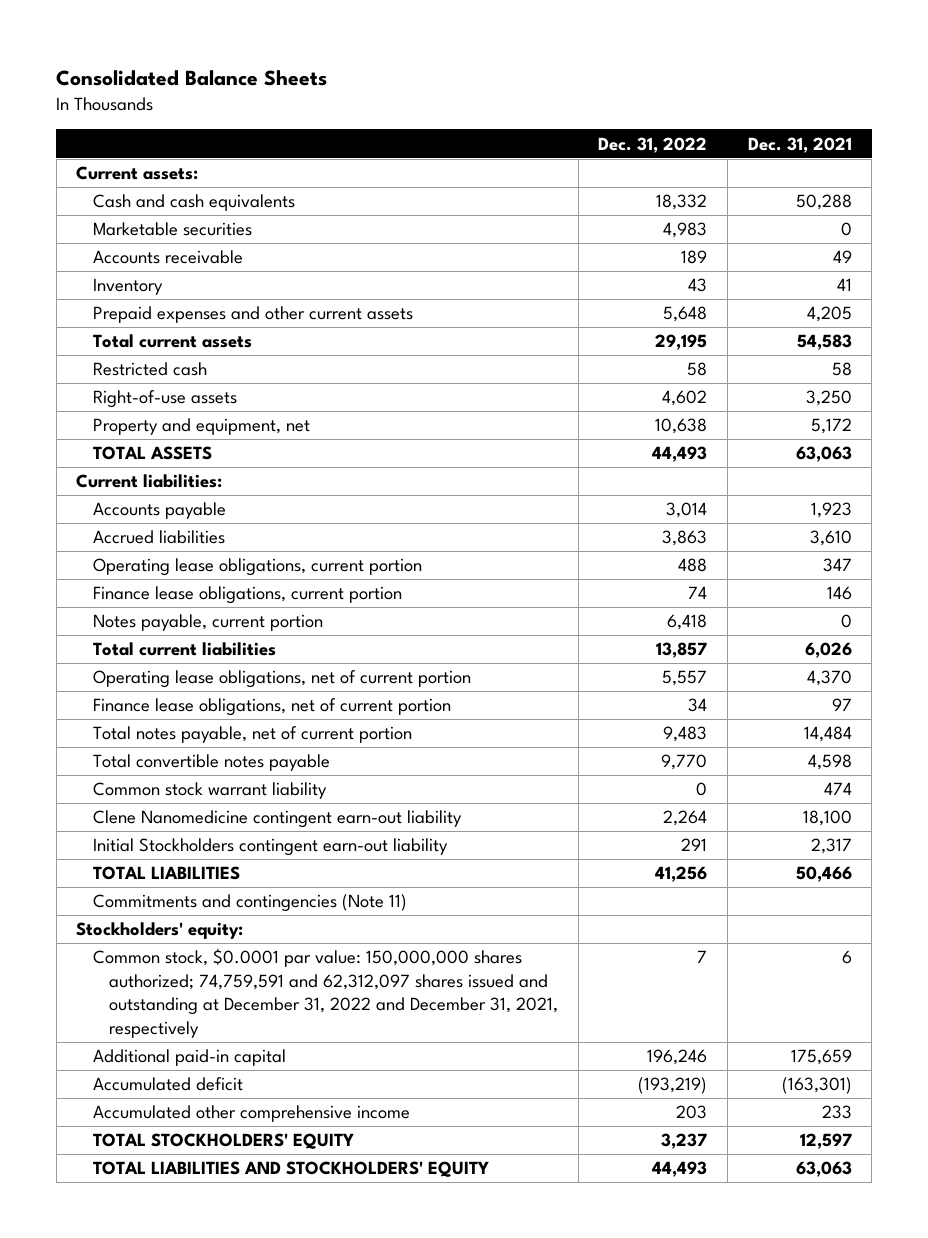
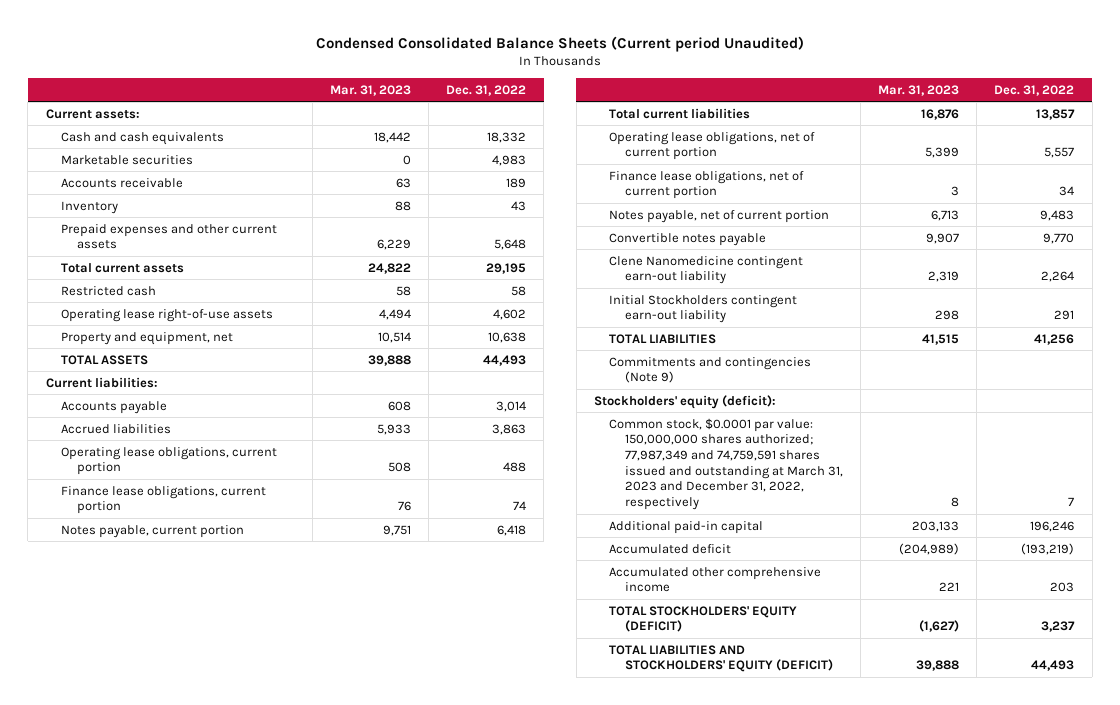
- Consolidated Balance Sheets
+ Condensed Consolidated Balance Sheets (Current period Unaudited)
- | Dec. 31, 2022 | Dec. 31, 2021
+ | Mar. 31, 2023 | Dec. 31, 2022
- Right-of-use assets | 4,602 | 3,250
+ Operating lease right-of-use assets | 4,494 | 4,602
- Total notes payable, net of current portion | 9,483 | 14,484
- Total convertible notes payable | 9,770 | 4,598
- Common stock warrant liability | 0 | 474
+ Notes payable, net of current portion | 6,713 | 9,483
+ Convertible notes payable | 9,907 | 9,770
- Commitments and contingencies (Note 11)
- Stockholders' equity:
- Common stock, $0.0001 par value: 150,000,000 shares authorized; 74,759,591 and 62,312,097 shares issued and outstanding at December 31, 2022 and December 31, 2021, respectively | 7 | 6
+ Commitments and contingencies (Note 9)
+ Stockholders' equity (deficit):
+ Common stock, $0.0001 par value: 150,000,000 shares authorized; 77,987,349 and 74,759,591 shares issued and outstanding at March 31, 2023 and December 31, 2022, respectively | 8 | 7
- TOTAL STOCKHOLDERS' EQUITY | 3,237 | 12,597
- TOTAL LIABILITIES AND STOCKHOLDERS' EQUITY | 44,493 | 63,063
+ TOTAL STOCKHOLDERS' EQUITY (DEFICIT) | (1,627) | 3,237
+ TOTAL LIABILITIES AND STOCKHOLDERS' EQUITY (DEFICIT) | 39,888 | 44,493

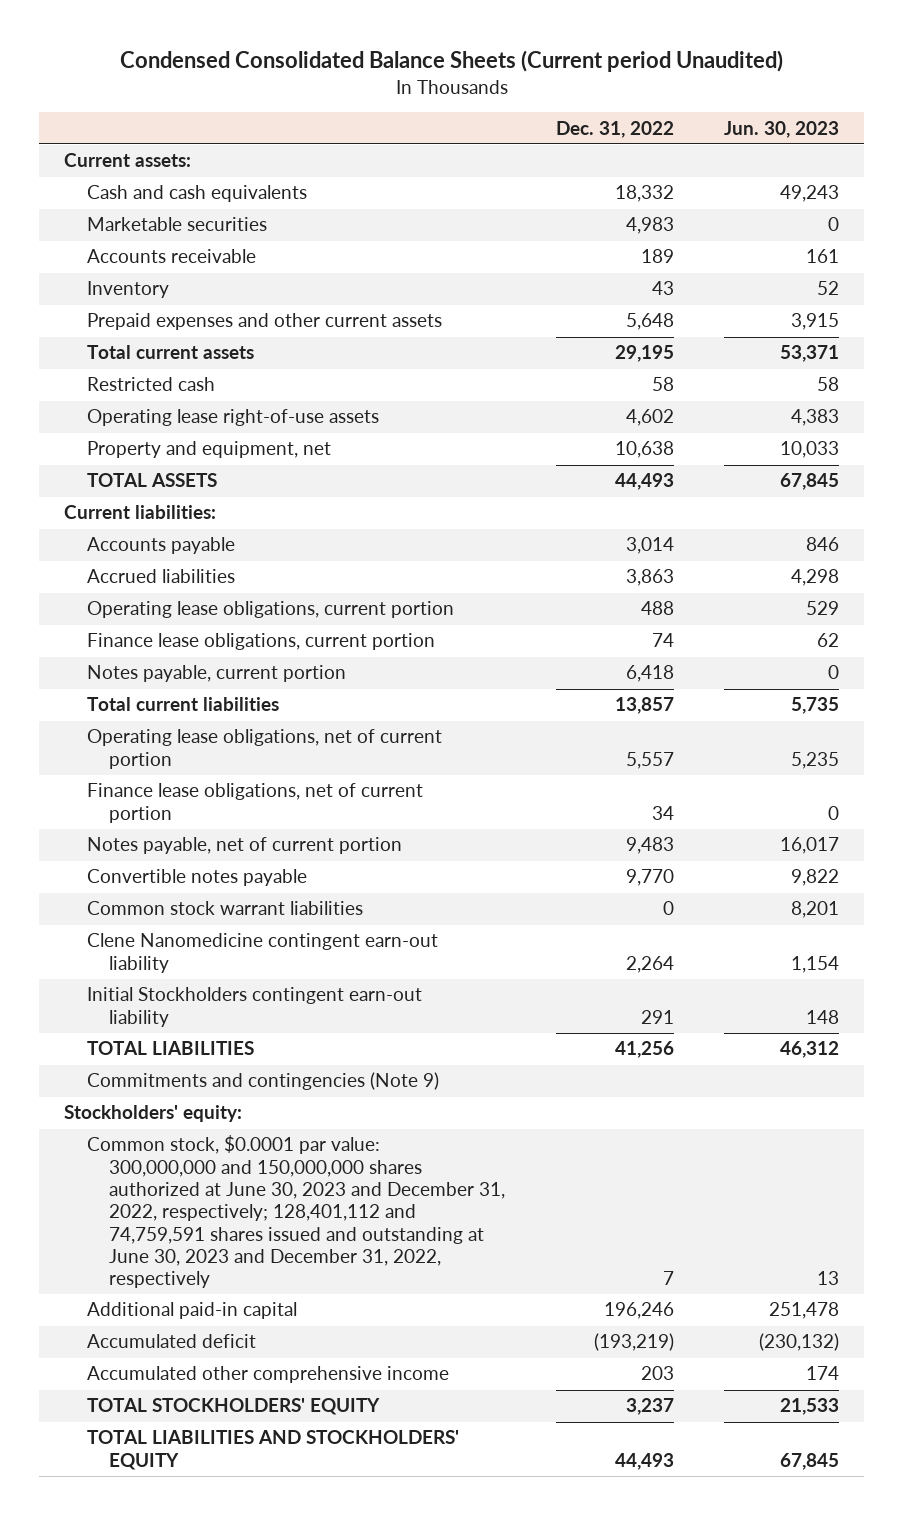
- | Mar. 31, 2023 | Dec. 31, 2022
+ | Dec. 31, 2022 | Jun. 30, 2023
+ Common stock warrant liabilities | 0 | 8,201
- Stockholders' equity (deficit):
- Common stock, $0.0001 par value: 150,000,000 shares authorized; 77,987,349 and 74,759,591 shares issued and outstanding at March 31, 2023 and December 31, 2022, respectively | 8 | 7
+ Stockholders' equity:
+ Common stock, $0.0001 par value: 300,000,000 and 150,000,000 shares authorized at June 30, 2023 and December 31, 2022, respectively; 128,401,112 and 74,759,591 shares issued and outstanding at June 30, 2023 and December 31, 2022, respectively | 7 | 13
- TOTAL STOCKHOLDERS' EQUITY (DEFICIT) | (1,627) | 3,237
- TOTAL LIABILITIES AND STOCKHOLDERS' EQUITY (DEFICIT) | 39,888 | 44,493
+ TOTAL STOCKHOLDERS' EQUITY | 3,237 | 21,533
+ TOTAL LIABILITIES AND STOCKHOLDERS' EQUITY | 44,493 | 67,845

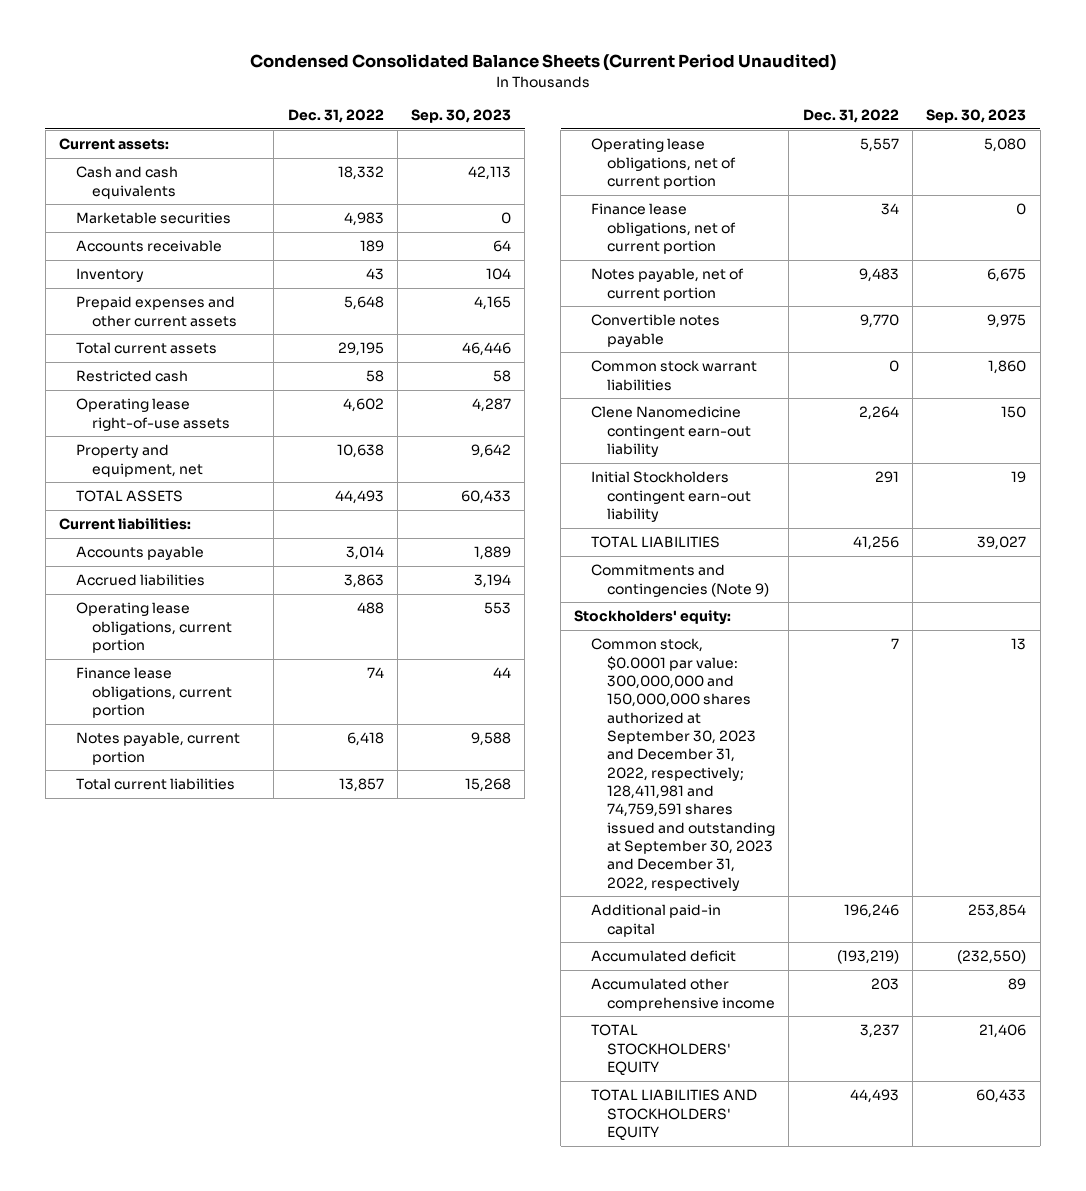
- Condensed Consolidated Balance Sheets (Current period Unaudited)
+ Condensed Consolidated Balance Sheets (Current Period Unaudited)
- | Dec. 31, 2022 | Jun. 30, 2023
+ | Dec. 31, 2022 | Sep. 30, 2023
- Common stock, $0.0001 par value: 300,000,000 and 150,000,000 shares authorized at June 30, 2023 and December 31, 2022, respectively; 128,401,112 and 74,759,591 shares issued and outstanding at June 30, 2023 and December 31, 2022, respectively | 7 | 13
+ Common stock, $0.0001 par value: 300,000,000 and 150,000,000 shares authorized at September 30, 2023 and December 31, 2022, respectively; 128,411,981 and 74,759,591 shares issued and outstanding at September 30, 2023 and December 31, 2022, respectively | 7 | 13

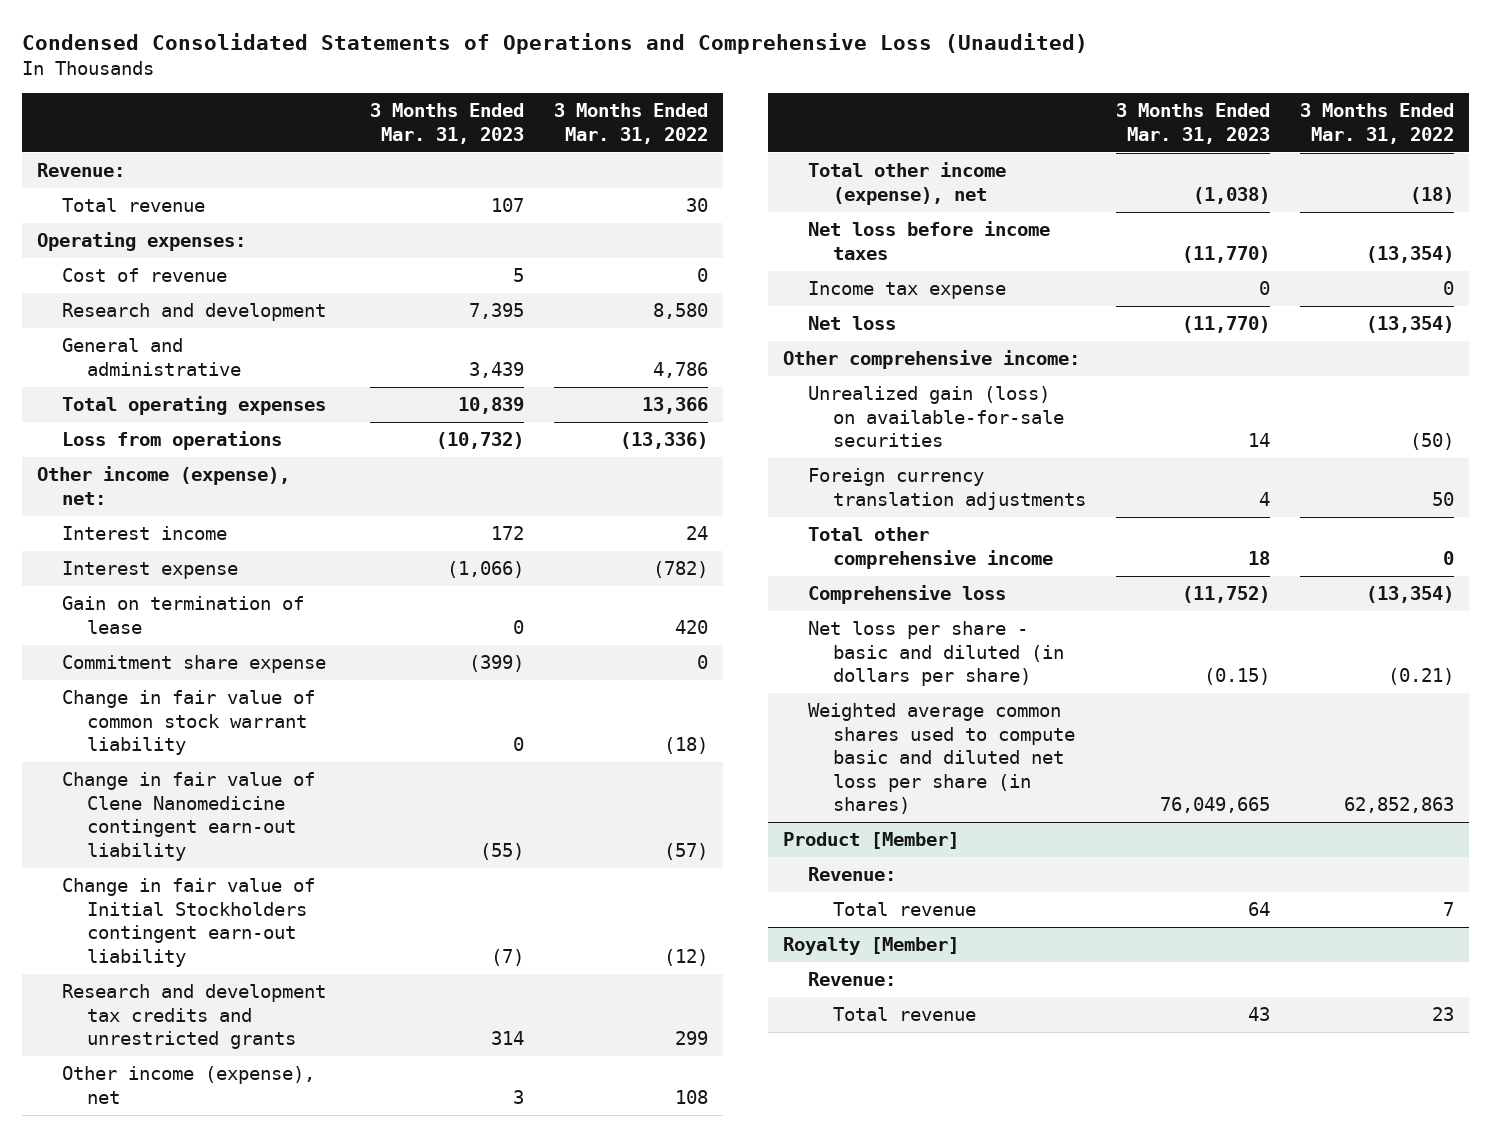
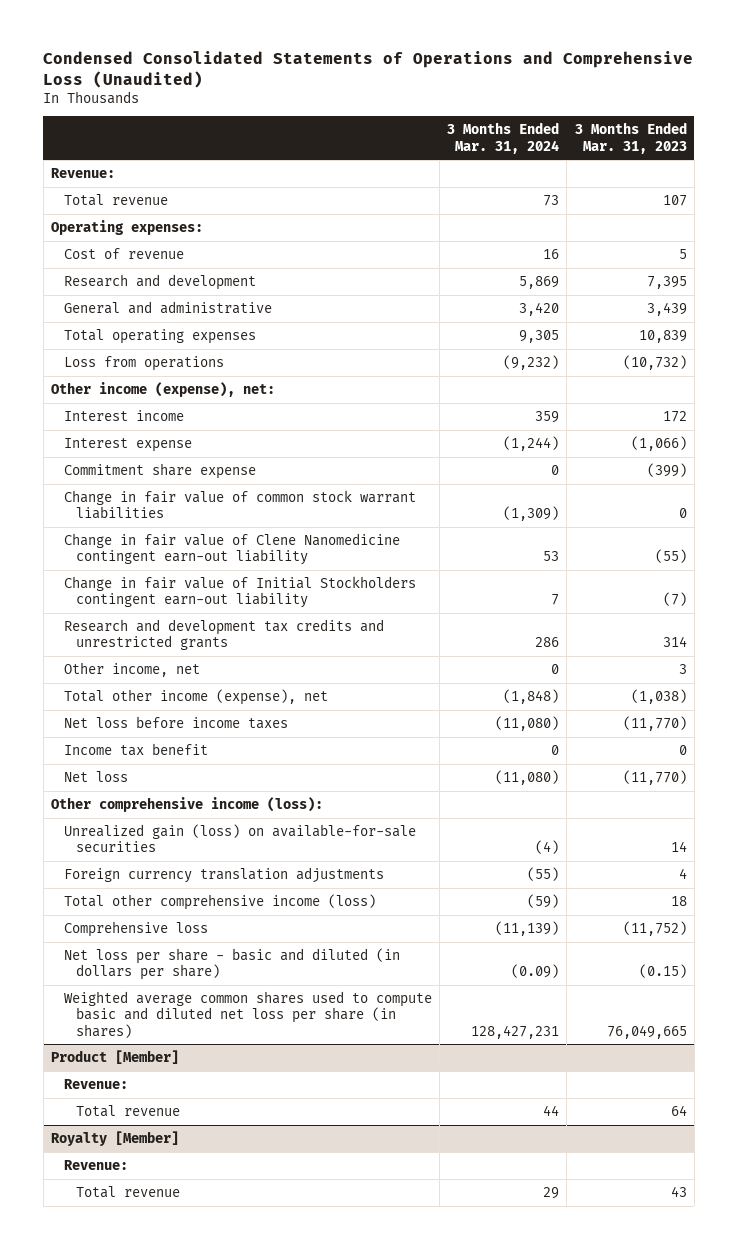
- | 3 Months Ended Mar. 31, 2023 | 3 Months Ended Mar. 31, 2022
+ | 3 Months Ended Mar. 31, 2024 | 3 Months Ended Mar. 31, 2023
- Gain on termination of lease | 0 | 420
- Change in fair value of common stock warrant liability | 0 | (18)
+ Change in fair value of common stock warrant liabilities | (1,309) | 0
- Other income (expense), net | 3 | 108
+ Other income, net | 0 | 3
- Income tax expense | 0 | 0
+ Income tax benefit | 0 | 0
- Other comprehensive income:
+ Other comprehensive income (loss):
- Total other comprehensive income | 18 | 0
+ Total other comprehensive income (loss) | (59) | 18

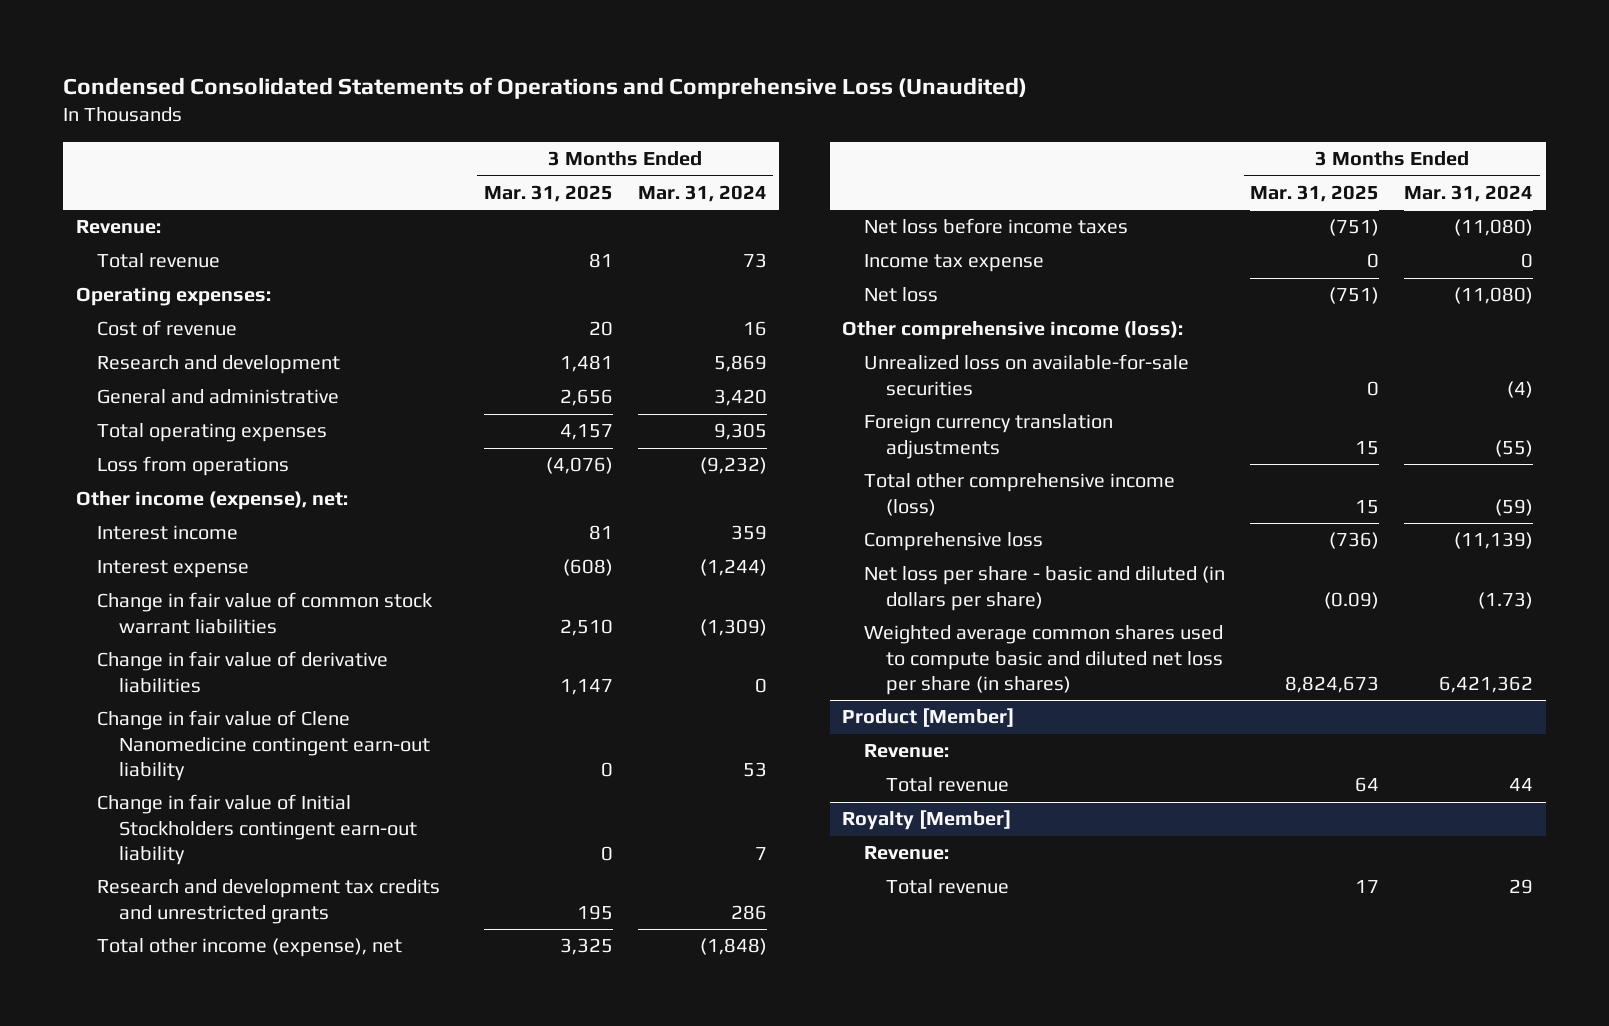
- | 3 Months Ended Mar. 31, 2024 | 3 Months Ended Mar. 31, 2023
+ | 3 Months Ended Mar. 31, 2025 | 3 Months Ended Mar. 31, 2024
- Commitment share expense | 0 | (399)
+ Change in fair value of derivative liabilities | 1,147 | 0
- Other income, net | 0 | 3
- Income tax benefit | 0 | 0
+ Income tax expense | 0 | 0
- Unrealized gain (loss) on available-for-sale securities | (4) | 14
+ Unrealized loss on available-for-sale securities | 0 | (4)
- Net loss per share - basic and diluted (in dollars per share) | (0.09) | (0.15)
- Weighted average common shares used to compute basic and diluted net loss per share (in shares) | 128,427,231 | 76,049,665
+ Net loss per share - basic and diluted (in dollars per share) | (0.09) | (1.73)
+ Weighted average common shares used to compute basic and diluted net loss per share (in shares) | 8,824,673 | 6,421,362

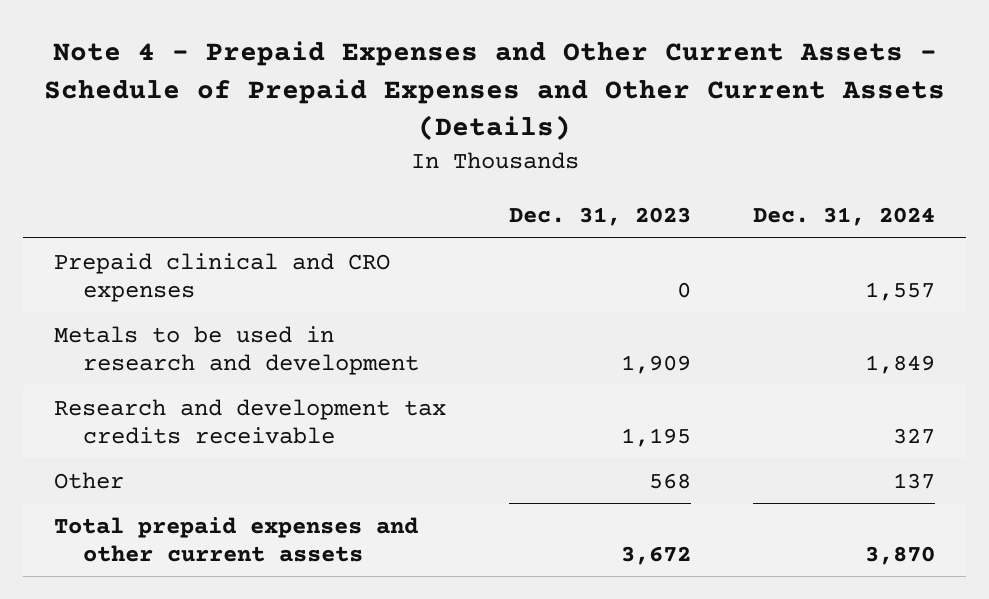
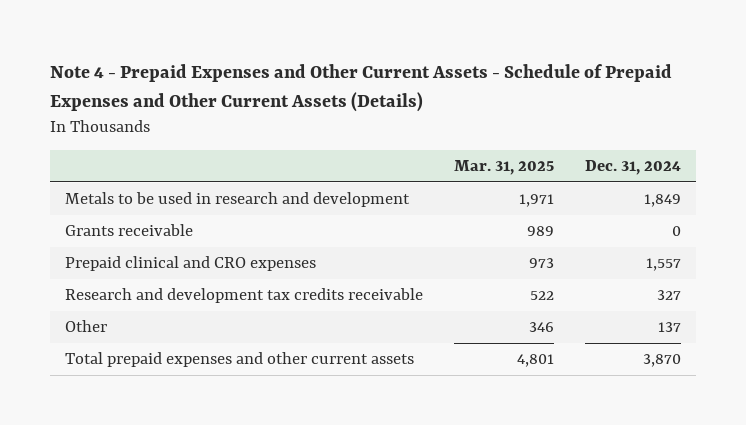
- | Dec. 31, 2023 | Dec. 31, 2024
+ | Mar. 31, 2025 | Dec. 31, 2024
+ Grants receivable | 989 | 0
moved down: Prepaid clinical and CRO expenses | 973 | 1,557

